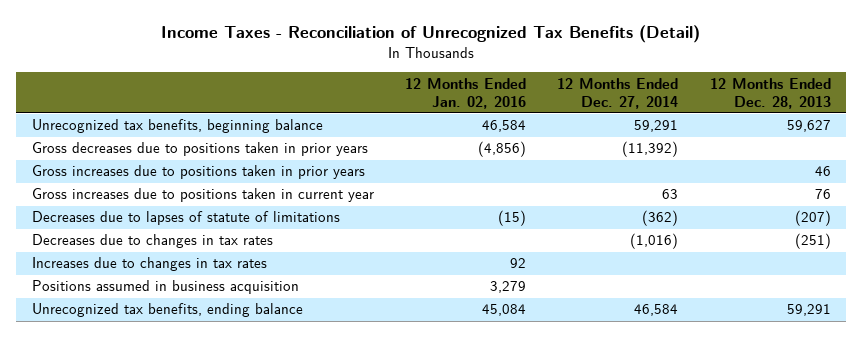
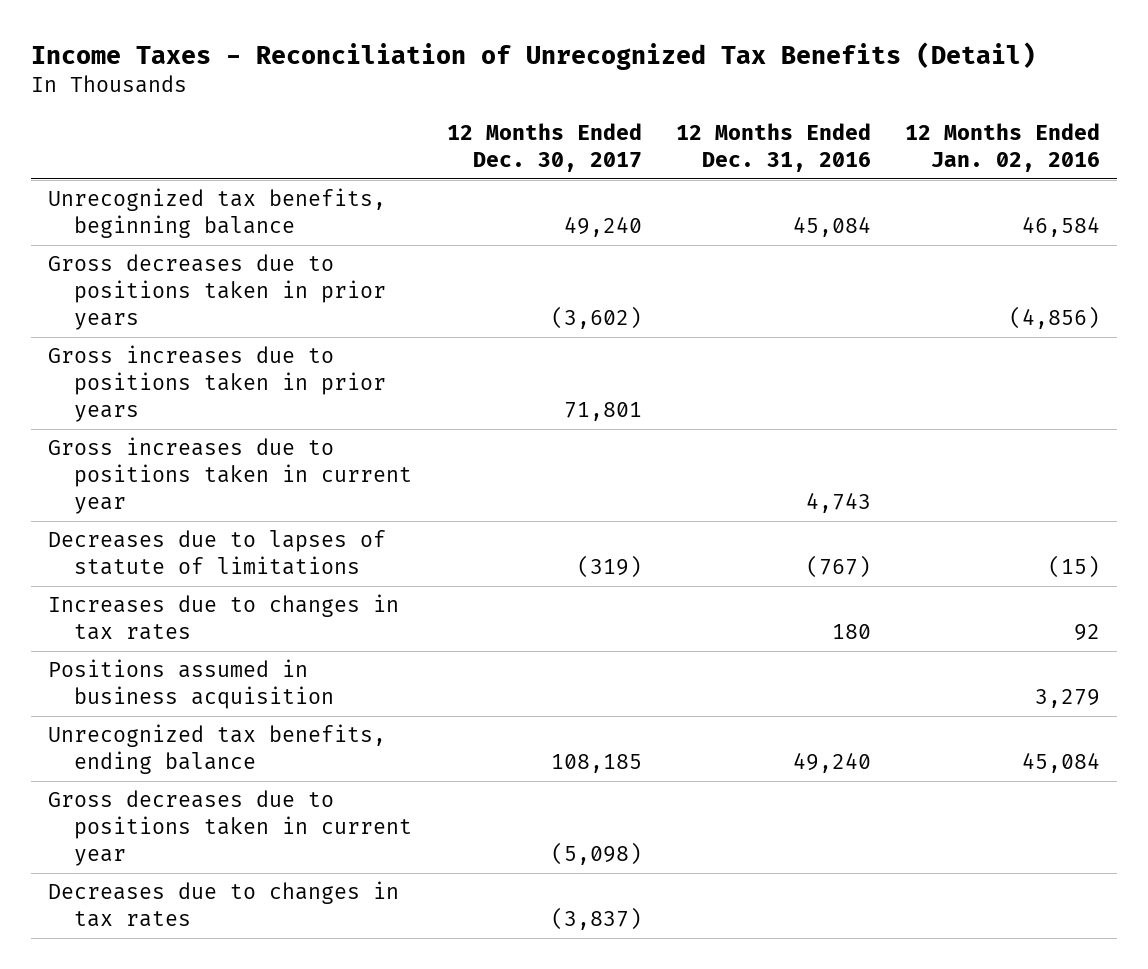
- | 12 Months Ended Jan. 02, 2016 | 12 Months Ended Dec. 27, 2014 | 12 Months Ended Dec. 28, 2013
+ | 12 Months Ended Dec. 30, 2017 | 12 Months Ended Dec. 31, 2016 | 12 Months Ended Jan. 02, 2016
+ Gross decreases due to positions taken in current year | (5,098) | |
moved down: Decreases due to changes in tax rates | (3,837) | |

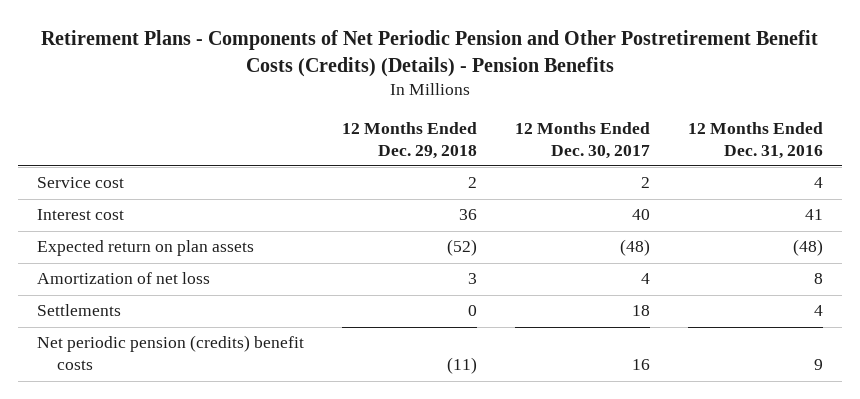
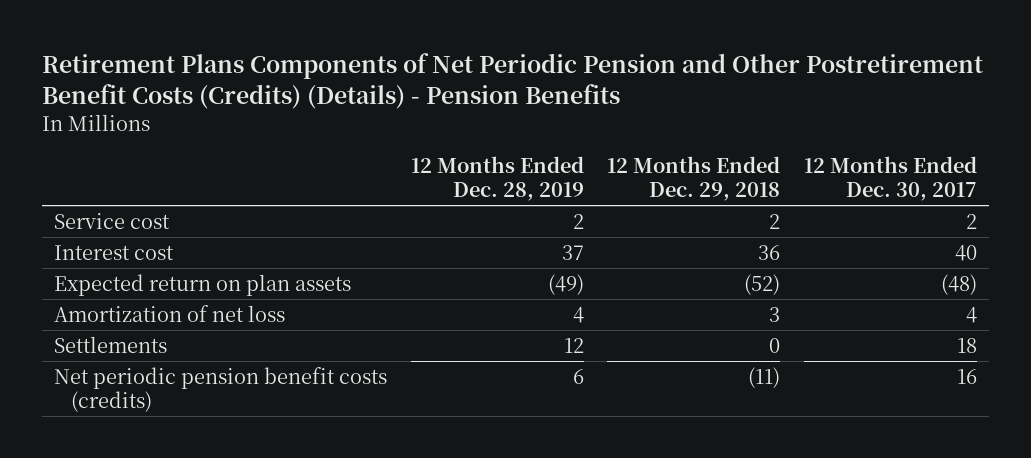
- Retirement Plans - Components of Net Periodic Pension and Other Postretirement Benefit Costs (Credits) (Details) - Pension Benefits
+ Retirement Plans Components of Net Periodic Pension and Other Postretirement Benefit Costs (Credits) (Details) - Pension Benefits
- | 12 Months Ended Dec. 29, 2018 | 12 Months Ended Dec. 30, 2017 | 12 Months Ended Dec. 31, 2016
+ | 12 Months Ended Dec. 28, 2019 | 12 Months Ended Dec. 29, 2018 | 12 Months Ended Dec. 30, 2017
- Net periodic pension (credits) benefit costs | (11) | 16 | 9
+ Net periodic pension benefit costs (credits) | 6 | (11) | 16

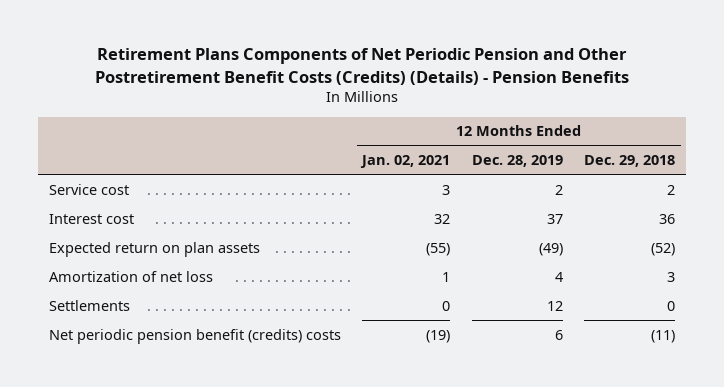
- | 12 Months Ended Dec. 28, 2019 | 12 Months Ended Dec. 29, 2018 | 12 Months Ended Dec. 30, 2017
+ | 12 Months Ended Jan. 02, 2021 | 12 Months Ended Dec. 28, 2019 | 12 Months Ended Dec. 29, 2018
- Net periodic pension benefit costs (credits) | 6 | (11) | 16
+ Net periodic pension benefit (credits) costs | (19) | 6 | (11)

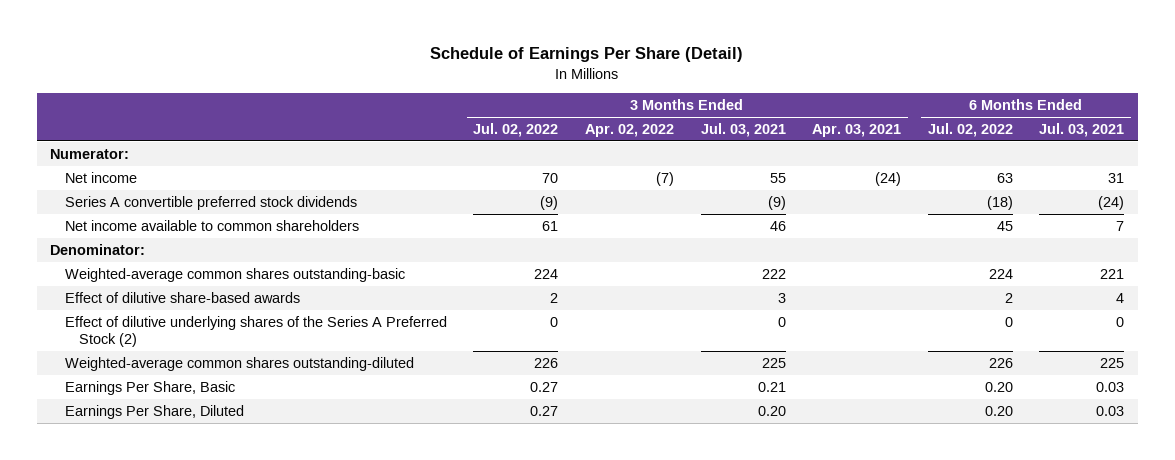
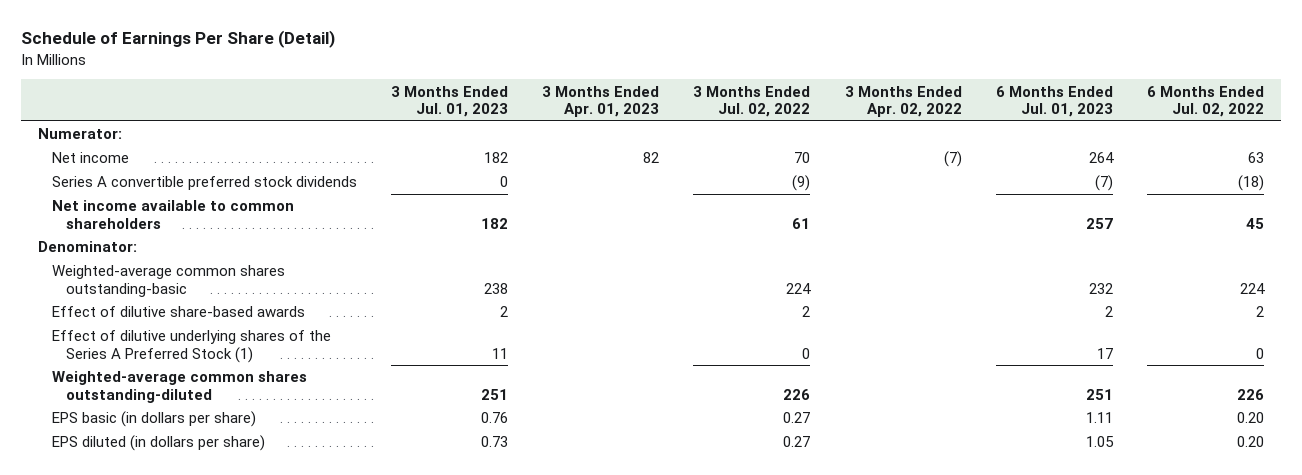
- | 3 Months Ended Jul. 02, 2022 | 3 Months Ended Apr. 02, 2022 | 3 Months Ended Jul. 03, 2021 | 3 Months Ended Apr. 03, 2021 | 6 Months Ended Jul. 02, 2022 | 6 Months Ended Jul. 03, 2021
+ | 3 Months Ended Jul. 01, 2023 | 3 Months Ended Apr. 01, 2023 | 3 Months Ended Jul. 02, 2022 | 3 Months Ended Apr. 02, 2022 | 6 Months Ended Jul. 01, 2023 | 6 Months Ended Jul. 02, 2022
- Effect of dilutive underlying shares of the Series A Preferred Stock (2) | 0 | | 0 | | 0 | 0
+ Effect of dilutive underlying shares of the Series A Preferred Stock (1) | 11 | | 0 | | 17 | 0
- Earnings Per Share, Basic | 0.27 | | 0.21 | | 0.20 | 0.03
- Earnings Per Share, Diluted | 0.27 | | 0.20 | | 0.20 | 0.03
+ EPS basic (in dollars per share) | 0.76 | | 0.27 | | 1.11 | 0.20
+ EPS diluted (in dollars per share) | 0.73 | | 0.27 | | 1.05 | 0.20

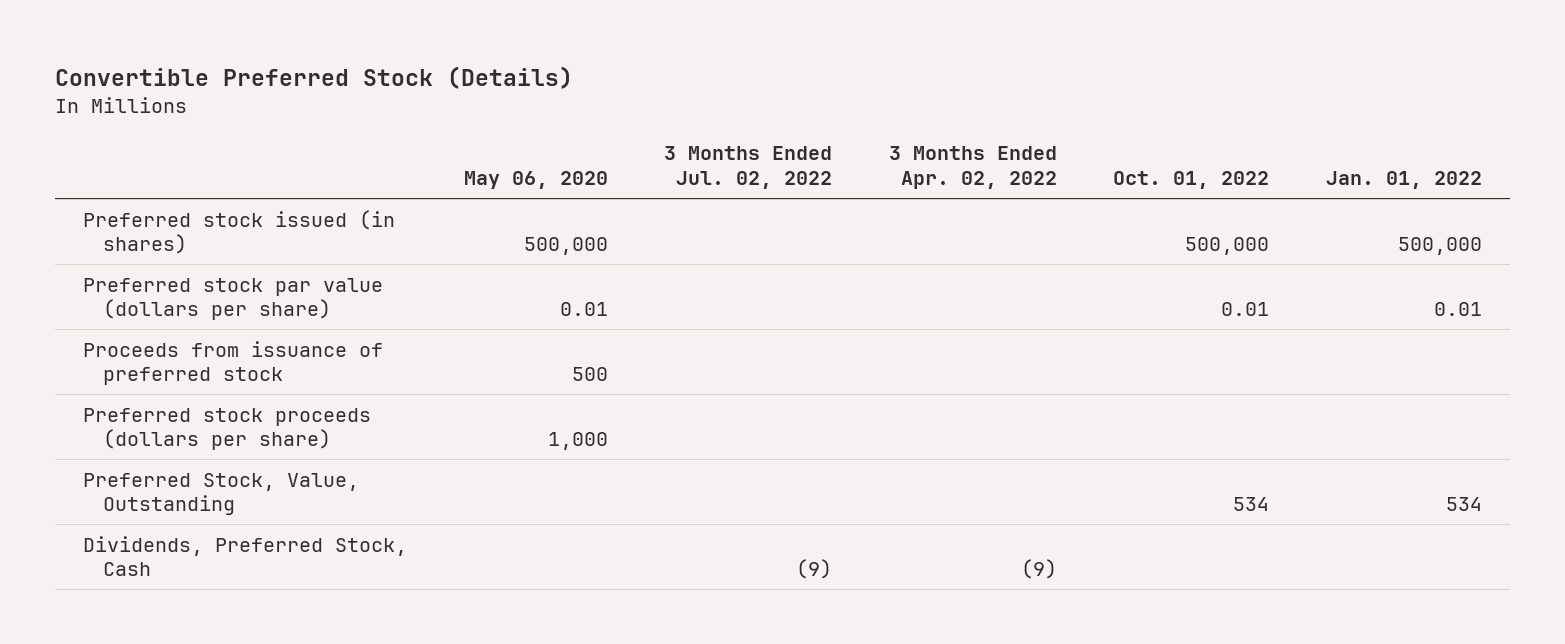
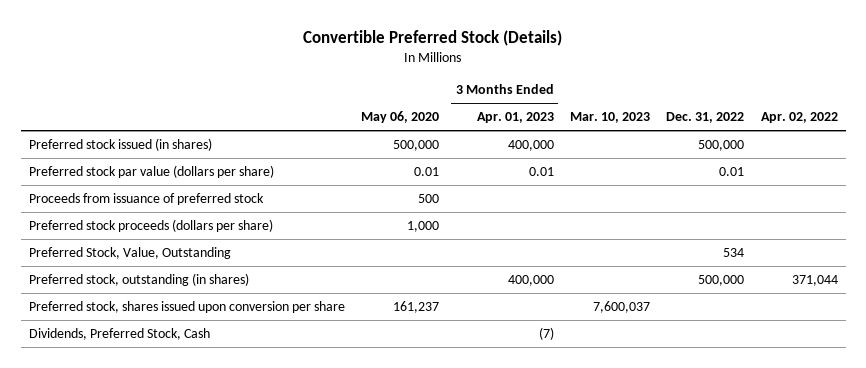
- | May 06, 2020 | 3 Months Ended Jul. 02, 2022 | 3 Months Ended Apr. 02, 2022 | Oct. 01, 2022 | Jan. 01, 2022
+ | May 06, 2020 | 3 Months Ended Apr. 01, 2023 | Mar. 10, 2023 | Dec. 31, 2022 | Apr. 02, 2022
+ Preferred stock, outstanding (in shares) | | 400,000 | | 500,000 | 371,044
+ Preferred stock, shares issued upon conversion per share | 161,237 | | 7,600,037 | |

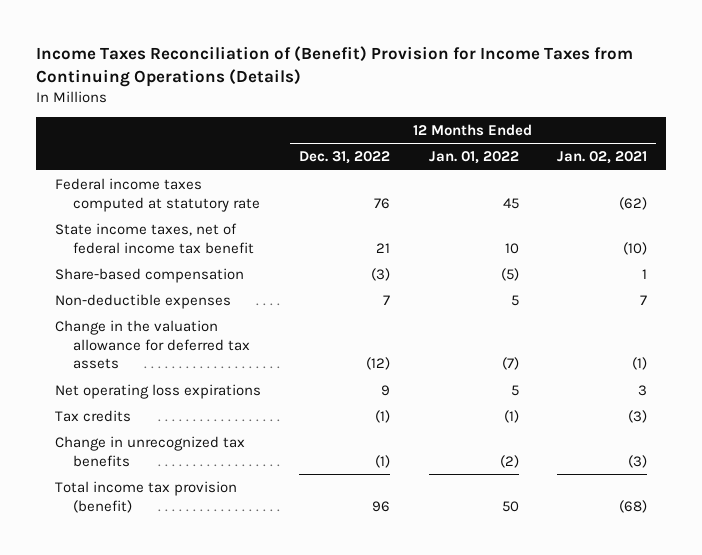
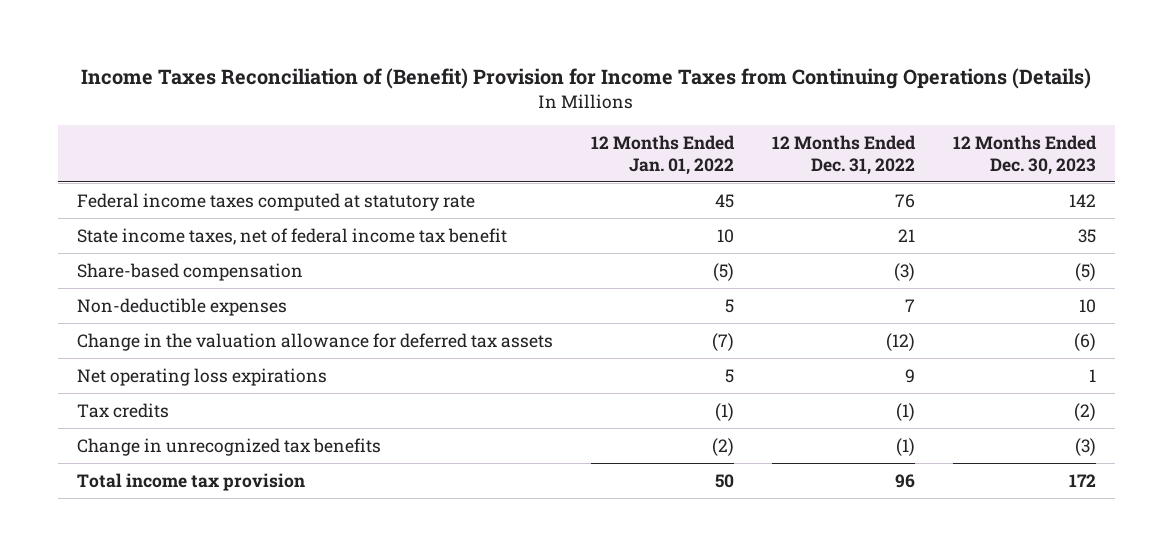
- | 12 Months Ended Dec. 31, 2022 | 12 Months Ended Jan. 01, 2022 | 12 Months Ended Jan. 02, 2021
+ | 12 Months Ended Jan. 01, 2022 | 12 Months Ended Dec. 31, 2022 | 12 Months Ended Dec. 30, 2023
- Total income tax provision (benefit) | 96 | 50 | (68)
+ Total income tax provision | 50 | 96 | 172

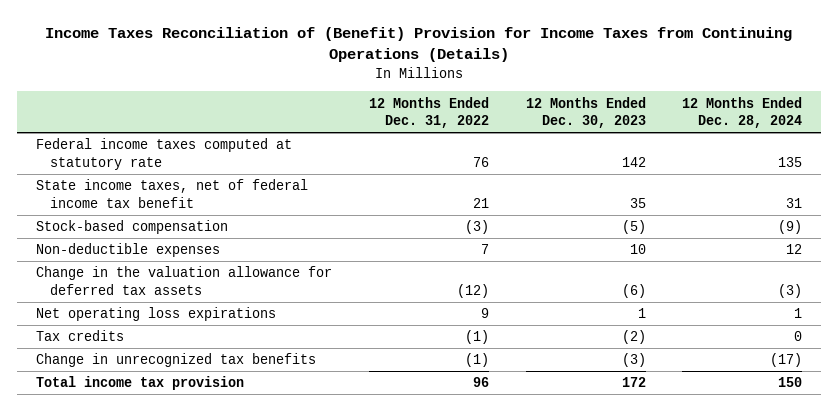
- | 12 Months Ended Jan. 01, 2022 | 12 Months Ended Dec. 31, 2022 | 12 Months Ended Dec. 30, 2023
+ | 12 Months Ended Dec. 31, 2022 | 12 Months Ended Dec. 30, 2023 | 12 Months Ended Dec. 28, 2024
- Share-based compensation | (5) | (3) | (5)
+ Stock-based compensation | (3) | (5) | (9)

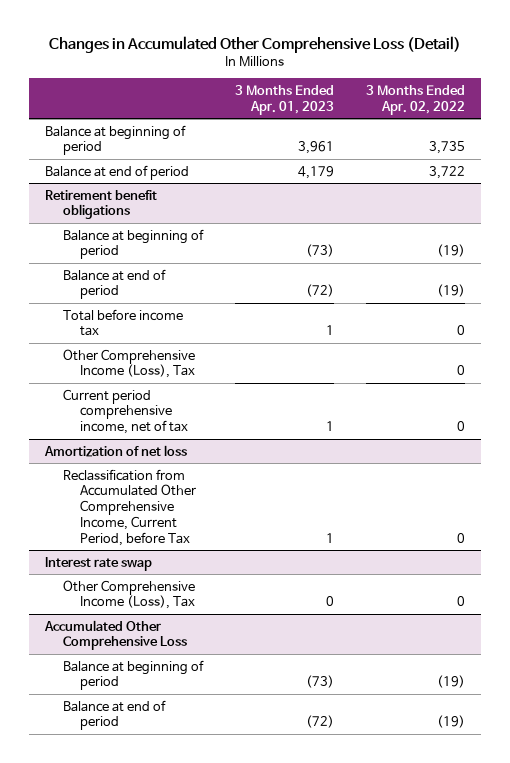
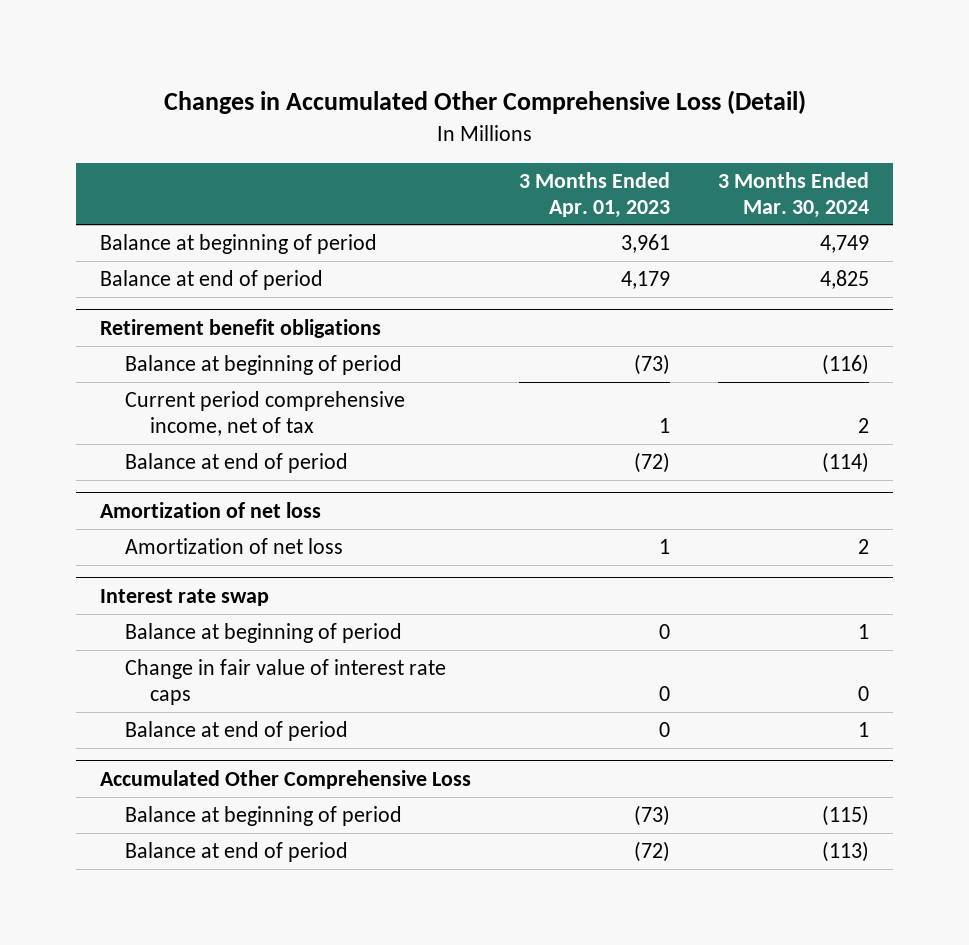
- | 3 Months Ended Apr. 01, 2023 | 3 Months Ended Apr. 02, 2022
+ | 3 Months Ended Apr. 01, 2023 | 3 Months Ended Mar. 30, 2024
@ Retirement benefit obligations
- Total before income tax | 1 | 0
- Other Comprehensive Income (Loss), Tax | | 0
moved down: Balance at end of period | (72) | (114)
@ Amortization of net loss
- Reclassification from Accumulated Other Comprehensive Income, Current Period, before Tax | 1 | 0
+ Amortization of net loss | 1 | 2
@ Interest rate swap
- Other Comprehensive Income (Loss), Tax | 0 | 0
+ Balance at beginning of period | 0 | 1
+ Change in fair value of interest rate caps | 0 | 0
+ Balance at end of period | 0 | 1

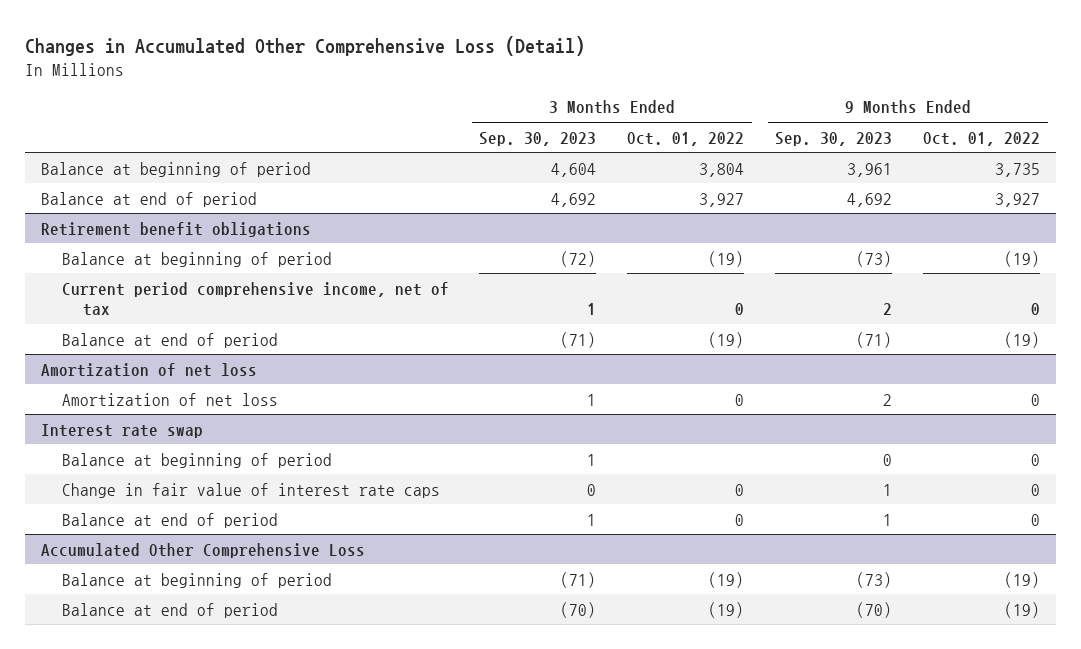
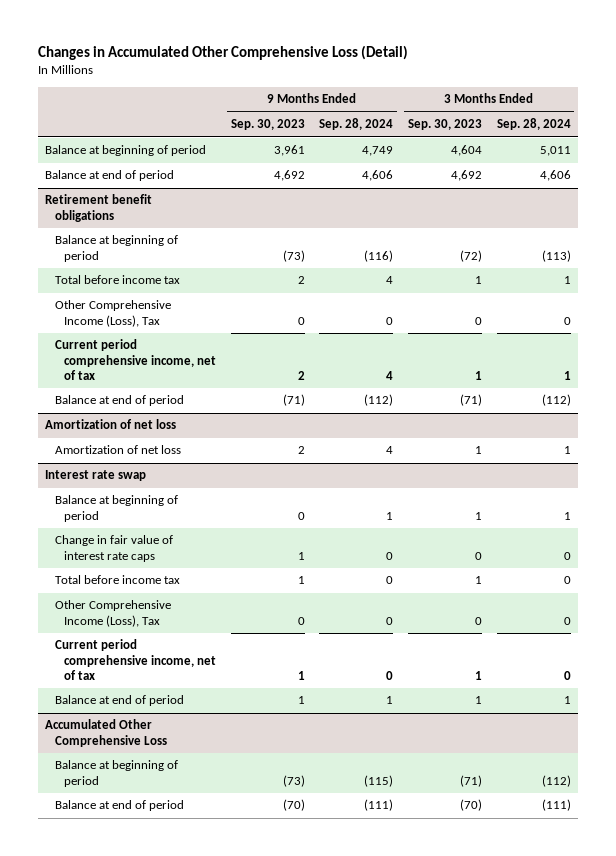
- | 3 Months Ended Sep. 30, 2023 | 3 Months Ended Oct. 01, 2022 | 9 Months Ended Sep. 30, 2023 | 9 Months Ended Oct. 01, 2022
+ | 9 Months Ended Sep. 30, 2023 | 9 Months Ended Sep. 28, 2024 | 3 Months Ended Sep. 30, 2023 | 3 Months Ended Sep. 28, 2024
@ Retirement benefit obligations
+ Total before income tax | 2 | 4 | 1 | 1
+ Other Comprehensive Income (Loss), Tax | 0 | 0 | 0 | 0
@ Interest rate swap
+ Total before income tax | 1 | 0 | 1 | 0
+ Other Comprehensive Income (Loss), Tax | 0 | 0 | 0 | 0
+ Current period comprehensive income, net of tax | 1 | 0 | 1 | 0

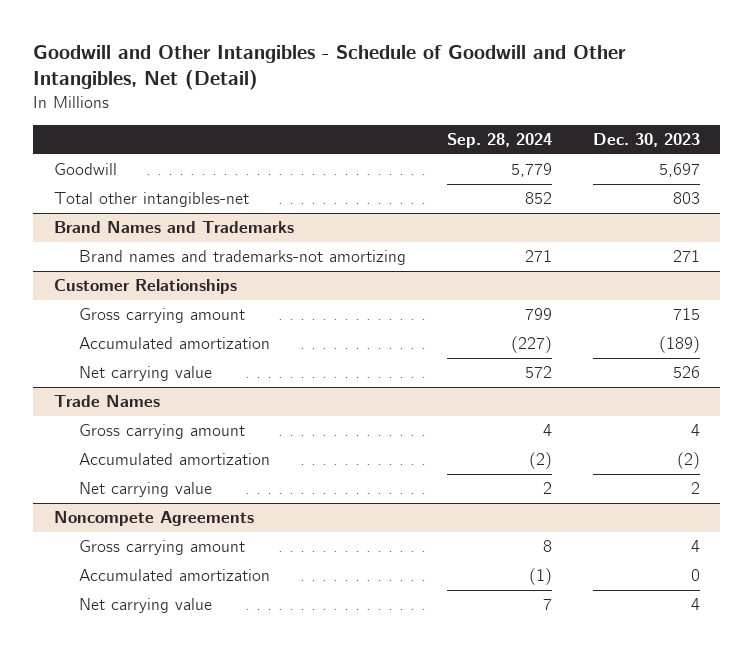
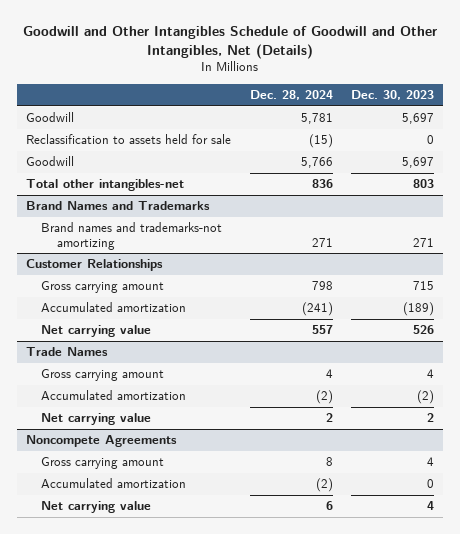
- Goodwill and Other Intangibles - Schedule of Goodwill and Other Intangibles, Net (Detail)
+ Goodwill and Other Intangibles Schedule of Goodwill and Other Intangibles, Net (Details)
- | Sep. 28, 2024 | Dec. 30, 2023
+ | Dec. 28, 2024 | Dec. 30, 2023
+ Reclassification to assets held for sale | (15) | 0
+ Goodwill | 5,766 | 5,697

